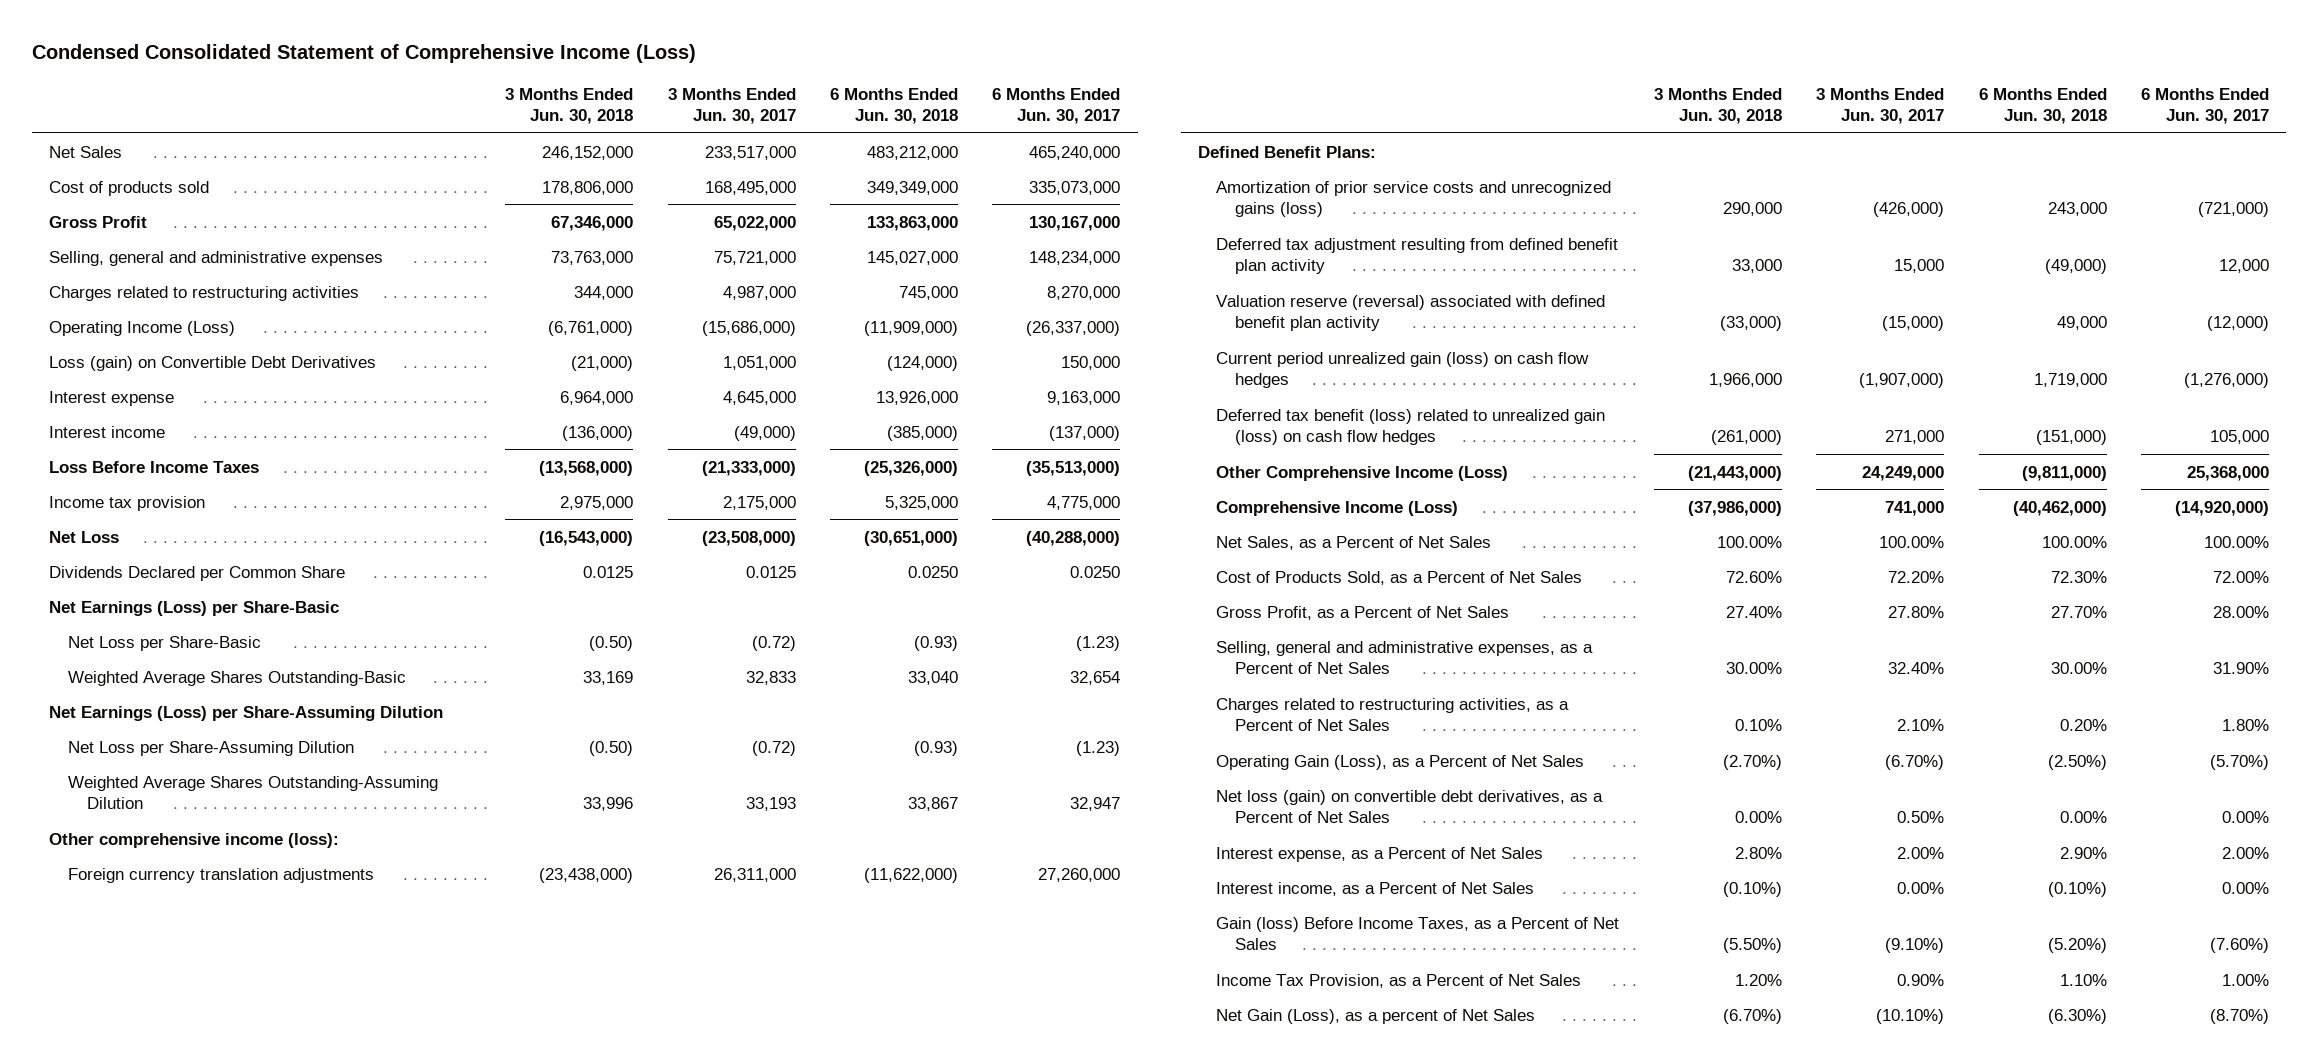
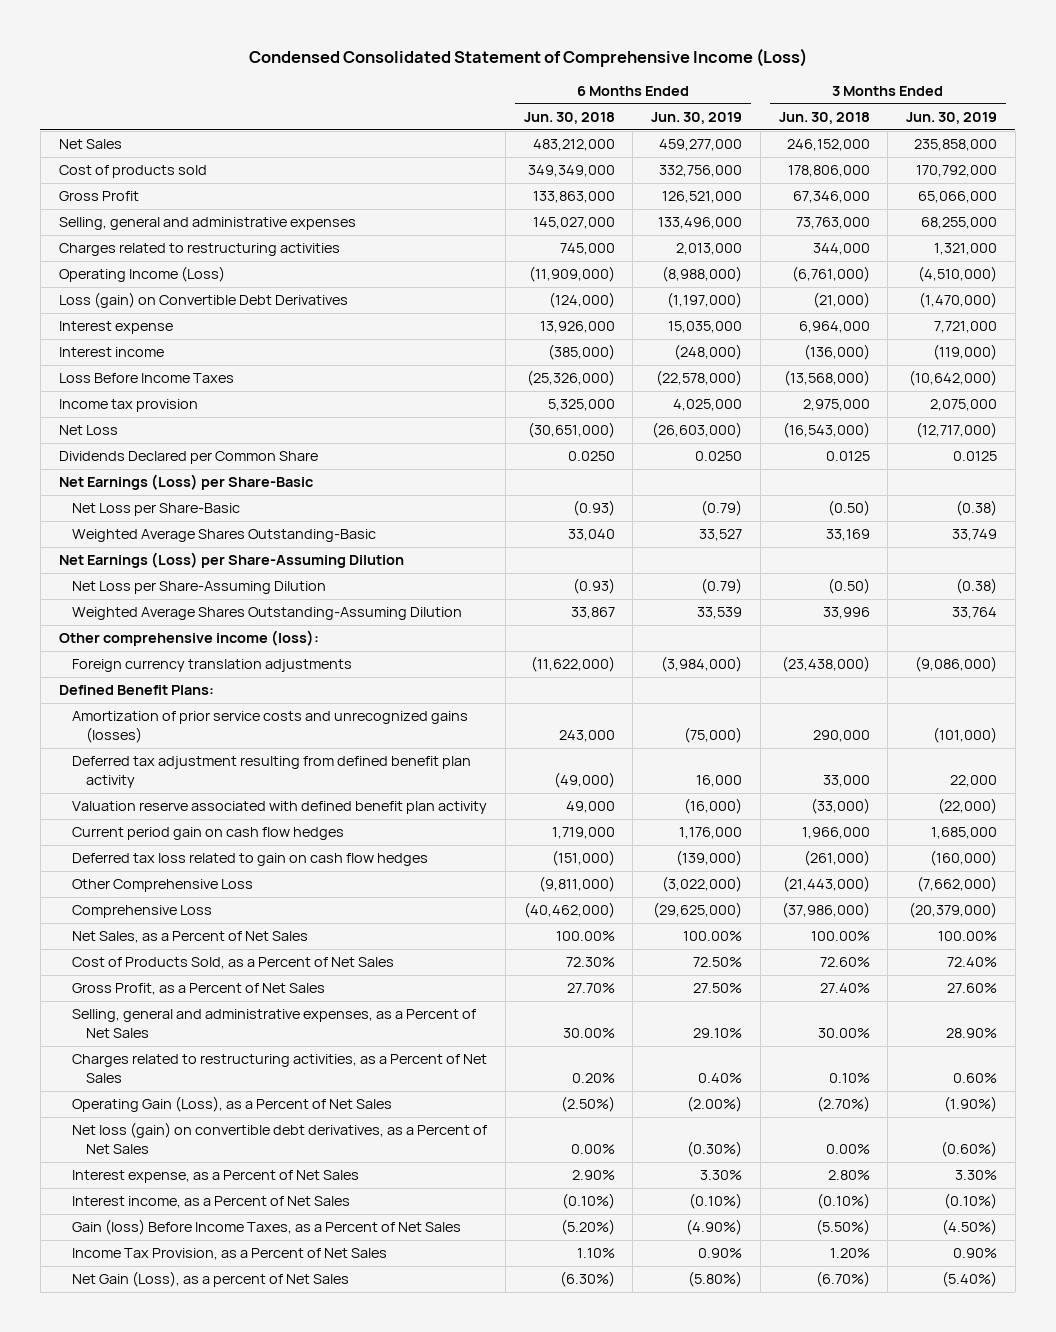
- | 3 Months Ended Jun. 30, 2018 | 3 Months Ended Jun. 30, 2017 | 6 Months Ended Jun. 30, 2018 | 6 Months Ended Jun. 30, 2017
+ | 6 Months Ended Jun. 30, 2018 | 6 Months Ended Jun. 30, 2019 | 3 Months Ended Jun. 30, 2018 | 3 Months Ended Jun. 30, 2019
- Amortization of prior service costs and unrecognized gains (loss) | 290,000 | (426,000) | 243,000 | (721,000)
+ Amortization of prior service costs and unrecognized gains (losses) | 243,000 | (75,000) | 290,000 | (101,000)
- Valuation reserve (reversal) associated with defined benefit plan activity | (33,000) | (15,000) | 49,000 | (12,000)
- Current period unrealized gain (loss) on cash flow hedges | 1,966,000 | (1,907,000) | 1,719,000 | (1,276,000)
- Deferred tax benefit (loss) related to unrealized gain (loss) on cash flow hedges | (261,000) | 271,000 | (151,000) | 105,000
- Other Comprehensive Income (Loss) | (21,443,000) | 24,249,000 | (9,811,000) | 25,368,000
- Comprehensive Income (Loss) | (37,986,000) | 741,000 | (40,462,000) | (14,920,000)
+ Valuation reserve associated with defined benefit plan activity | 49,000 | (16,000) | (33,000) | (22,000)
+ Current period gain on cash flow hedges | 1,719,000 | 1,176,000 | 1,966,000 | 1,685,000
+ Deferred tax loss related to gain on cash flow hedges | (151,000) | (139,000) | (261,000) | (160,000)
+ Other Comprehensive Loss | (9,811,000) | (3,022,000) | (21,443,000) | (7,662,000)
+ Comprehensive Loss | (40,462,000) | (29,625,000) | (37,986,000) | (20,379,000)

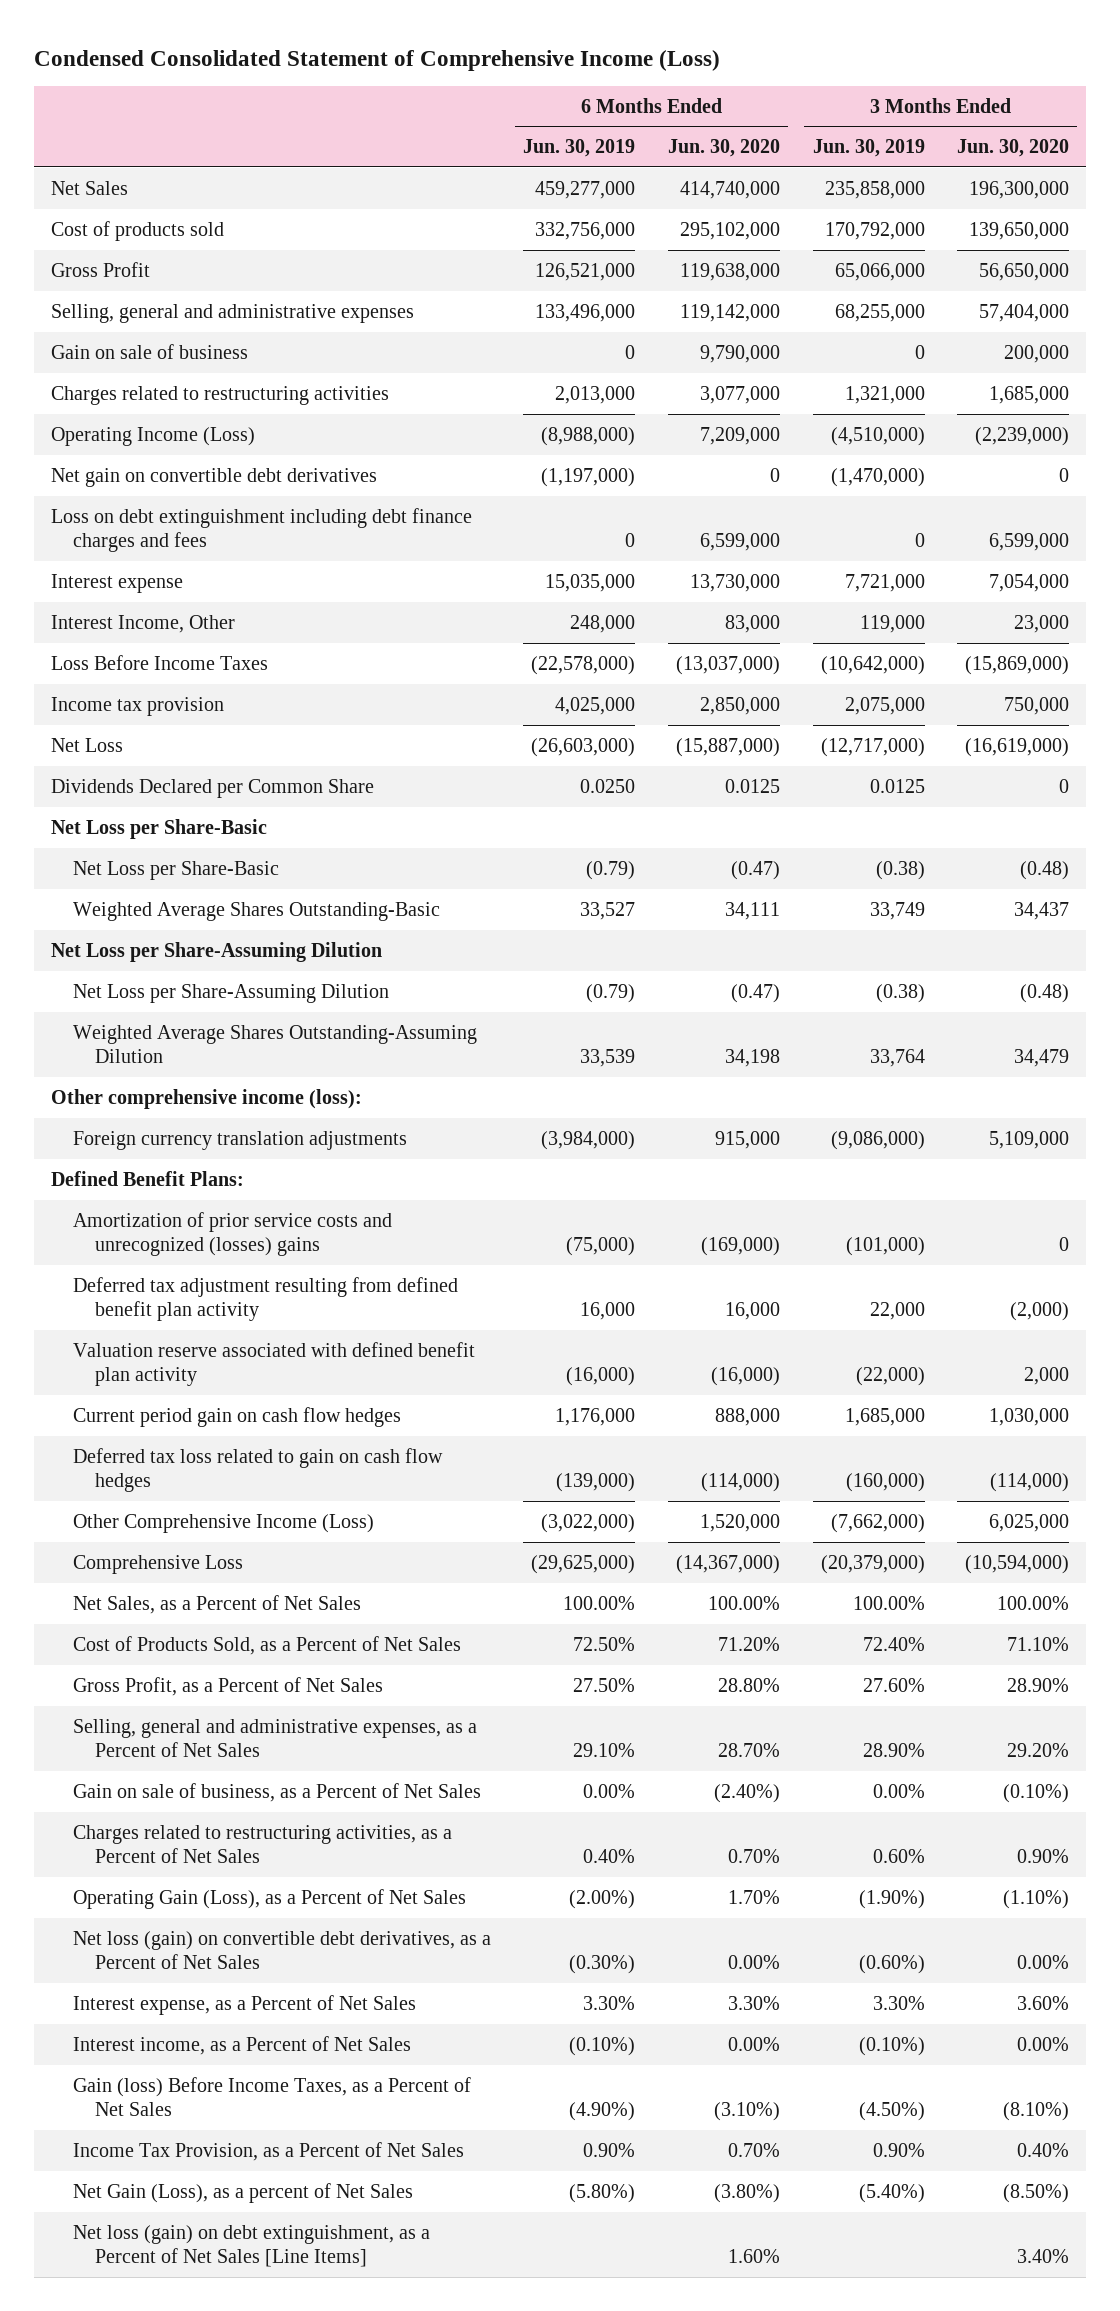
- | 6 Months Ended Jun. 30, 2018 | 6 Months Ended Jun. 30, 2019 | 3 Months Ended Jun. 30, 2018 | 3 Months Ended Jun. 30, 2019
+ | 6 Months Ended Jun. 30, 2019 | 6 Months Ended Jun. 30, 2020 | 3 Months Ended Jun. 30, 2019 | 3 Months Ended Jun. 30, 2020
+ Gain on sale of business | 0 | 9,790,000 | 0 | 200,000
- Loss (gain) on Convertible Debt Derivatives | (124,000) | (1,197,000) | (21,000) | (1,470,000)
+ Net gain on convertible debt derivatives | (1,197,000) | 0 | (1,470,000) | 0
+ Loss on debt extinguishment including debt finance charges and fees | 0 | 6,599,000 | 0 | 6,599,000
- Interest income | (385,000) | (248,000) | (136,000) | (119,000)
+ Interest Income, Other | 248,000 | 83,000 | 119,000 | 23,000
- Net Earnings (Loss) per Share-Basic
+ Net Loss per Share-Basic
- Net Earnings (Loss) per Share-Assuming Dilution
+ Net Loss per Share-Assuming Dilution
- Amortization of prior service costs and unrecognized gains (losses) | 243,000 | (75,000) | 290,000 | (101,000)
+ Amortization of prior service costs and unrecognized (losses) gains | (75,000) | (169,000) | (101,000) | 0
- Other Comprehensive Loss | (9,811,000) | (3,022,000) | (21,443,000) | (7,662,000)
+ Other Comprehensive Income (Loss) | (3,022,000) | 1,520,000 | (7,662,000) | 6,025,000
+ Gain on sale of business, as a Percent of Net Sales | 0.00% | (2.40%) | 0.00% | (0.10%)
+ Net loss (gain) on debt extinguishment, as a Percent of Net Sales [Line Items] | | 1.60% | | 3.40%

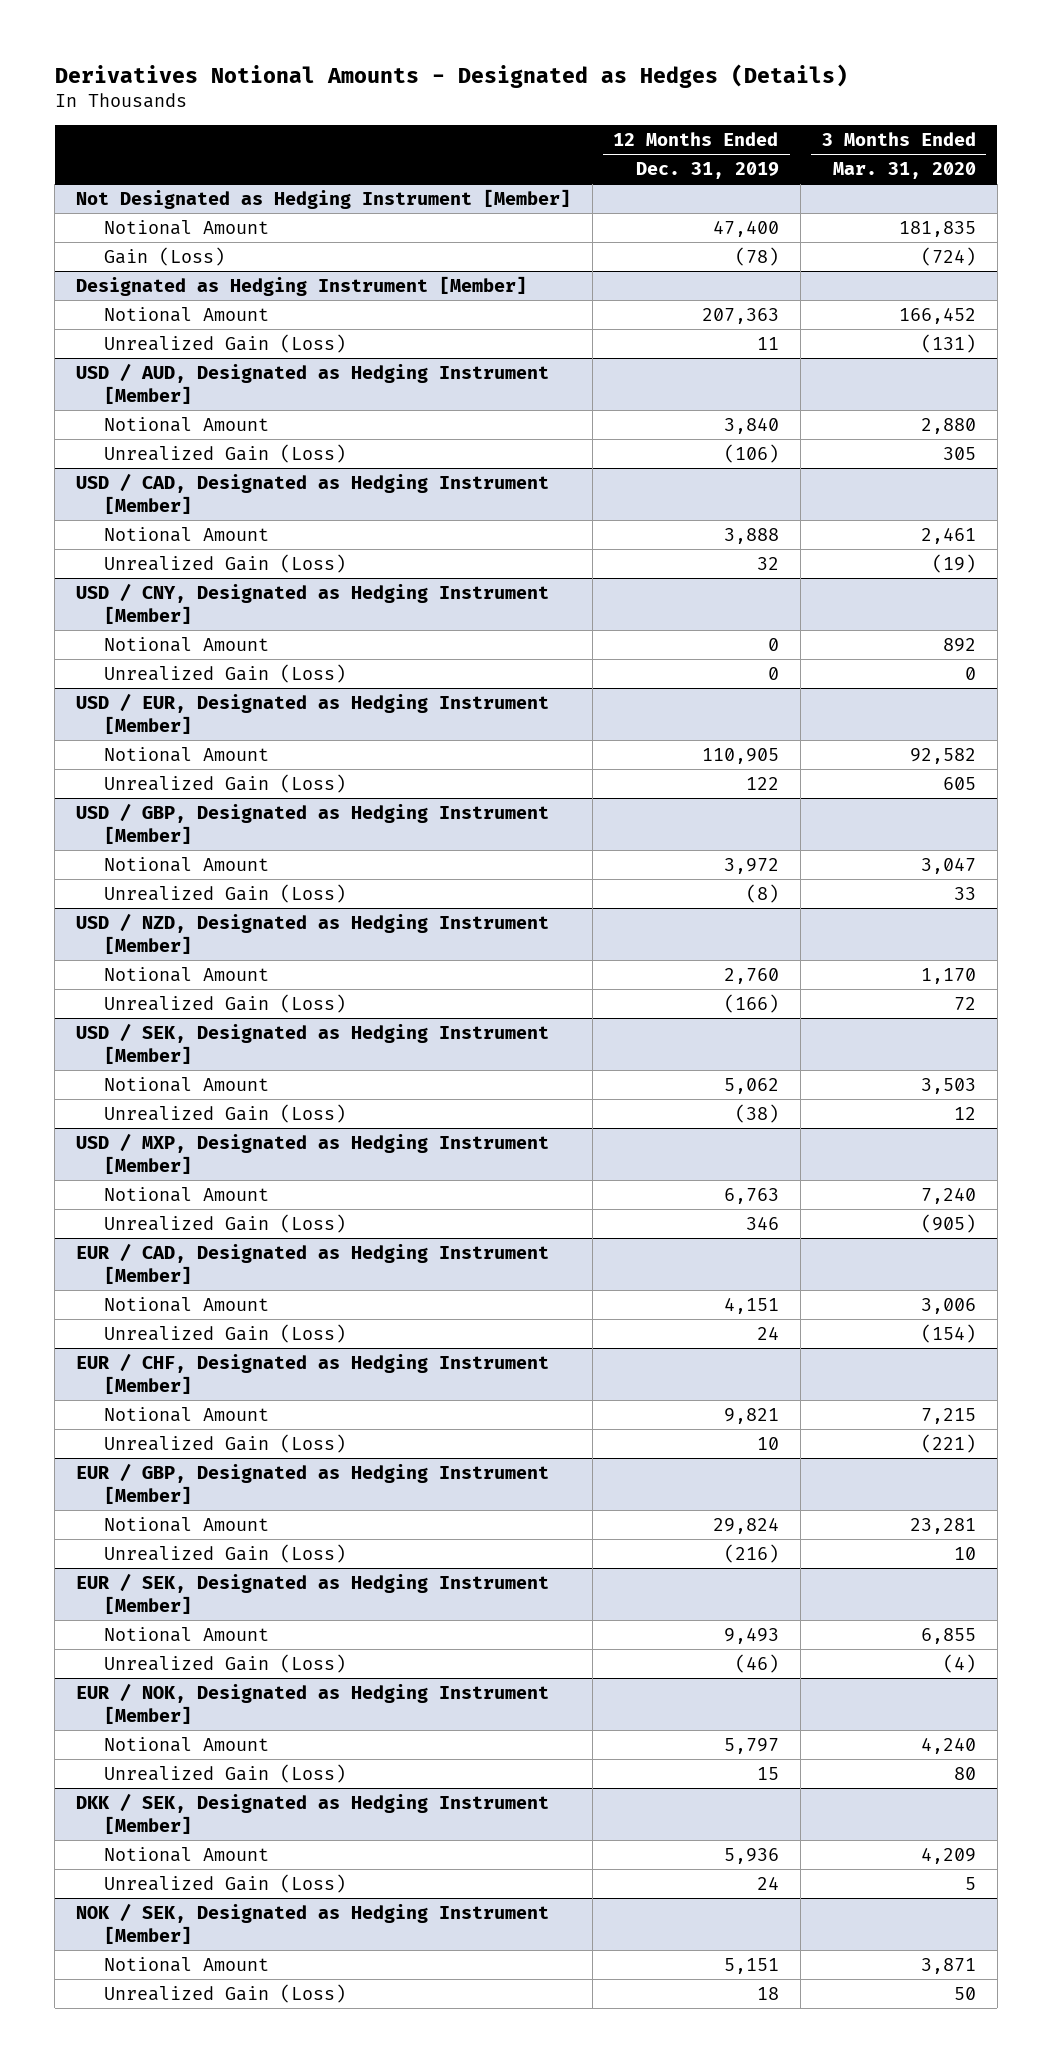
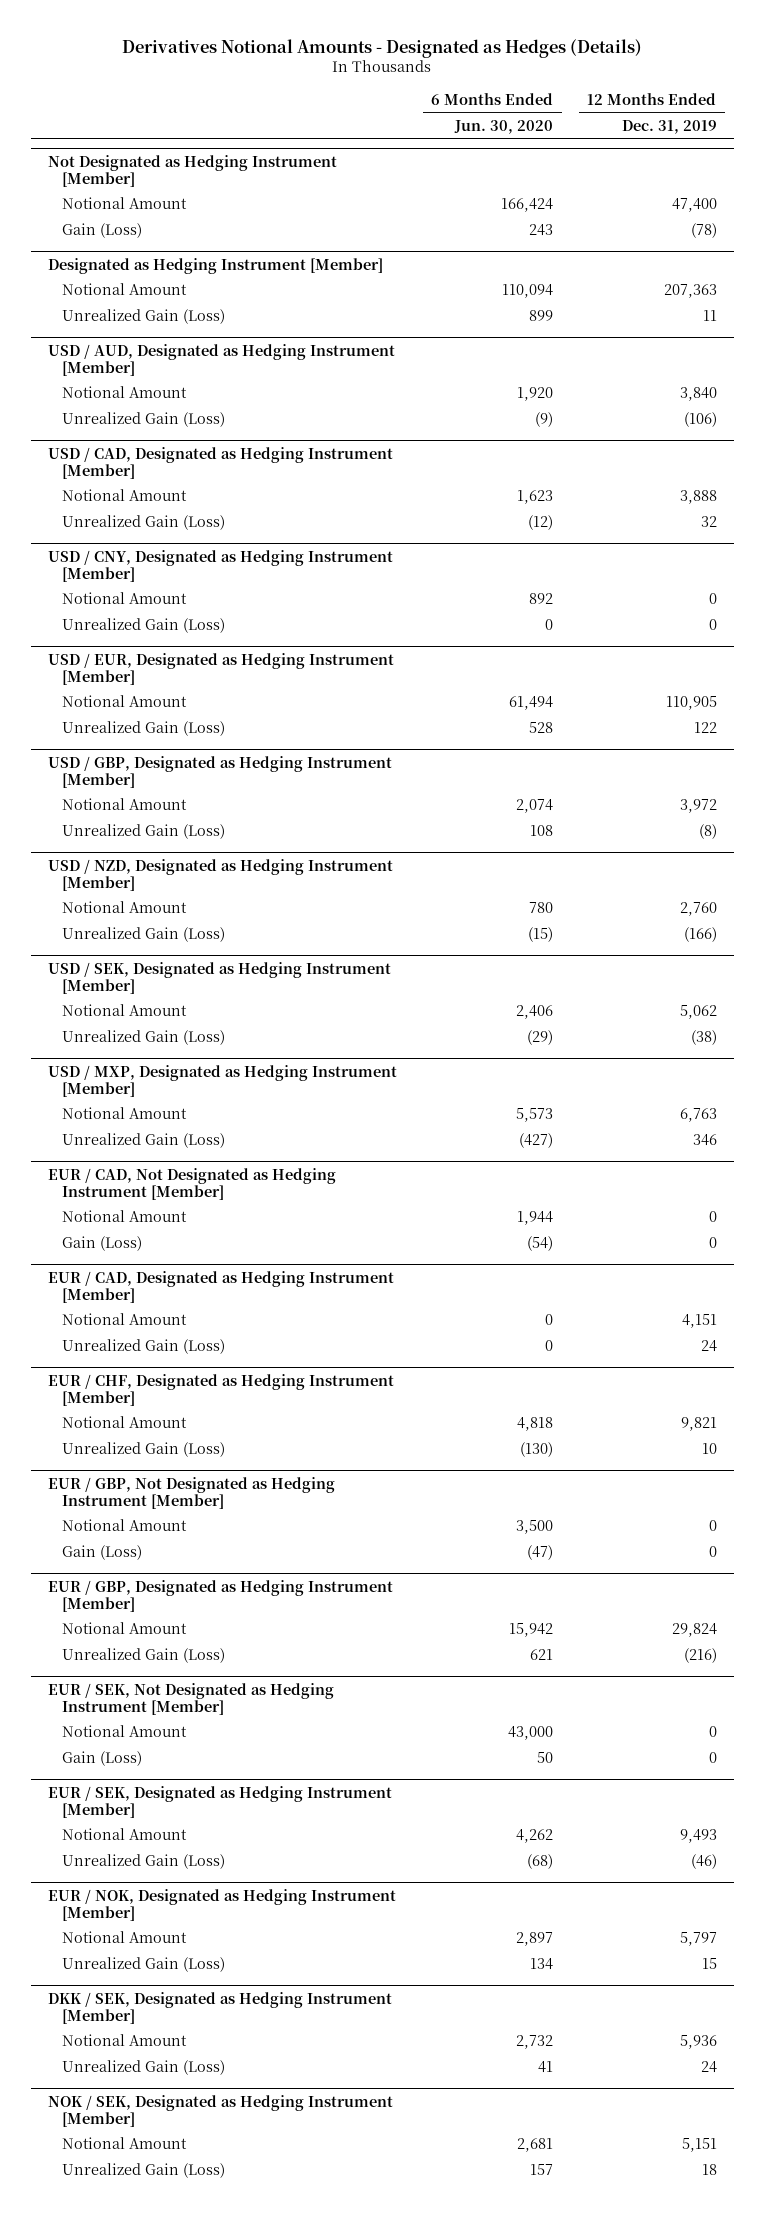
- | 12 Months Ended Dec. 31, 2019 | 3 Months Ended Mar. 31, 2020
+ | 6 Months Ended Jun. 30, 2020 | 12 Months Ended Dec. 31, 2019
+ EUR / CAD, Not Designated as Hedging Instrument [Member]
+ Notional Amount | 1,944 | 0
+ Gain (Loss) | (54) | 0
+ EUR / GBP, Not Designated as Hedging Instrument [Member]
+ Notional Amount | 3,500 | 0
+ Gain (Loss) | (47) | 0
+ EUR / SEK, Not Designated as Hedging Instrument [Member]
+ Notional Amount | 43,000 | 0
+ Gain (Loss) | 50 | 0

